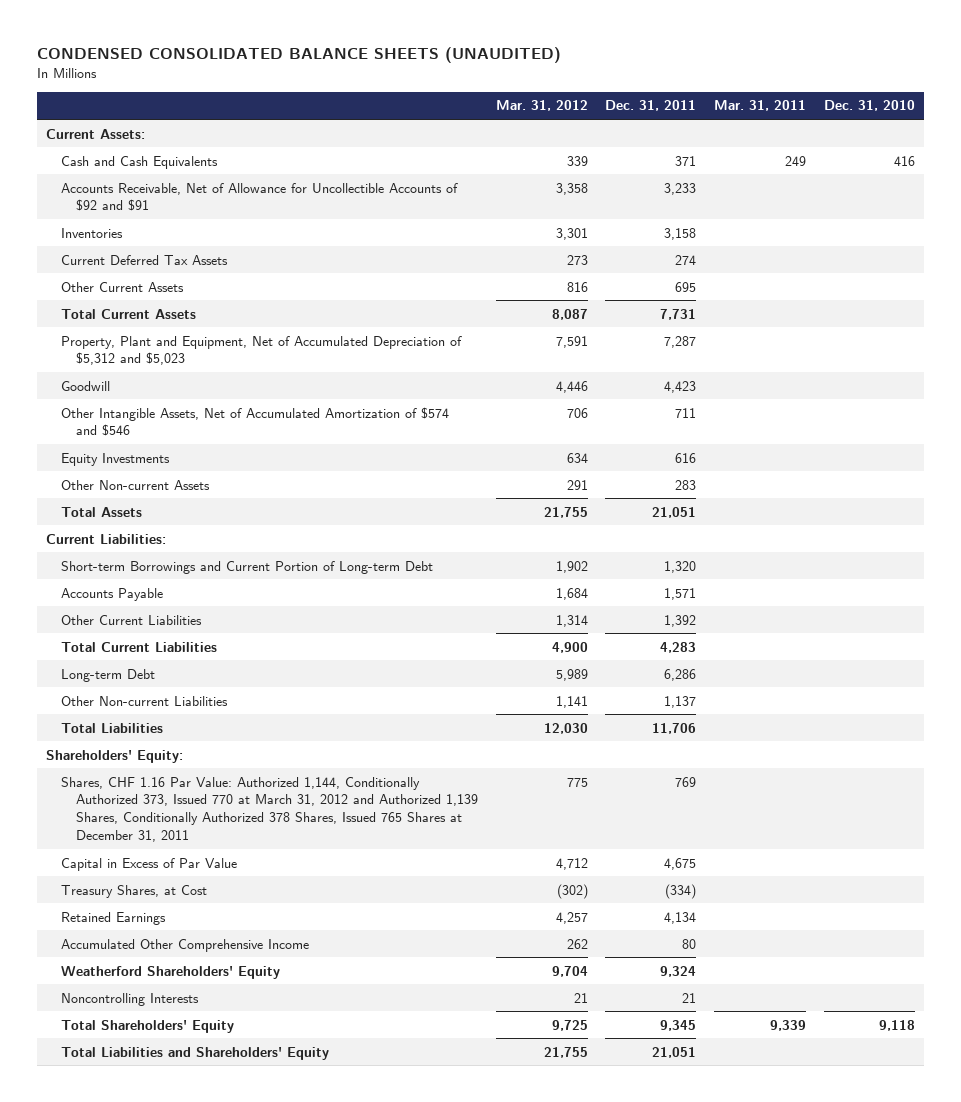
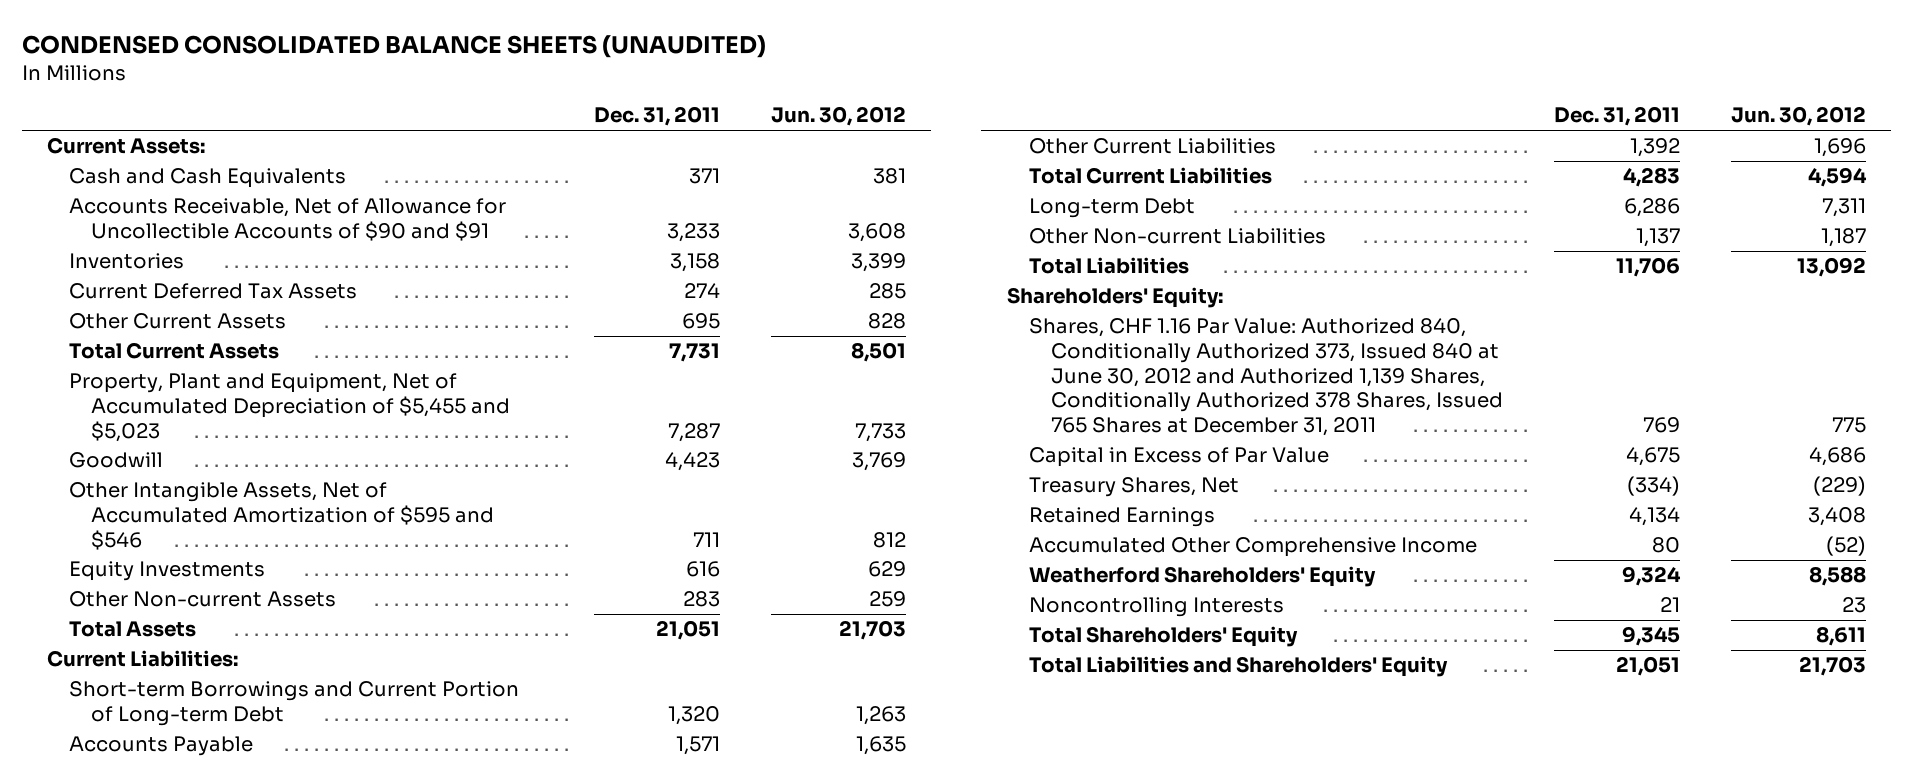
- | Mar. 31, 2012 | Dec. 31, 2011 | Mar. 31, 2011 | Dec. 31, 2010
+ | Dec. 31, 2011 | Jun. 30, 2012
- Accounts Receivable, Net of Allowance for Uncollectible Accounts of $92 and $91 | 3,358 | 3,233 | |
+ Accounts Receivable, Net of Allowance for Uncollectible Accounts of $90 and $91 | 3,233 | 3,608
- Property, Plant and Equipment, Net of Accumulated Depreciation of $5,312 and $5,023 | 7,591 | 7,287 | |
+ Property, Plant and Equipment, Net of Accumulated Depreciation of $5,455 and $5,023 | 7,287 | 7,733
- Other Intangible Assets, Net of Accumulated Amortization of $574 and $546 | 706 | 711 | |
+ Other Intangible Assets, Net of Accumulated Amortization of $595 and $546 | 711 | 812
- Shares, CHF 1.16 Par Value: Authorized 1,144, Conditionally Authorized 373, Issued 770 at March 31, 2012 and Authorized 1,139 Shares, Conditionally Authorized 378 Shares, Issued 765 Shares at December 31, 2011 | 775 | 769 | |
+ Shares, CHF 1.16 Par Value: Authorized 840, Conditionally Authorized 373, Issued 840 at June 30, 2012 and Authorized 1,139 Shares, Conditionally Authorized 378 Shares, Issued 765 Shares at December 31, 2011 | 769 | 775
- Treasury Shares, at Cost | (302) | (334) | |
+ Treasury Shares, Net | (334) | (229)

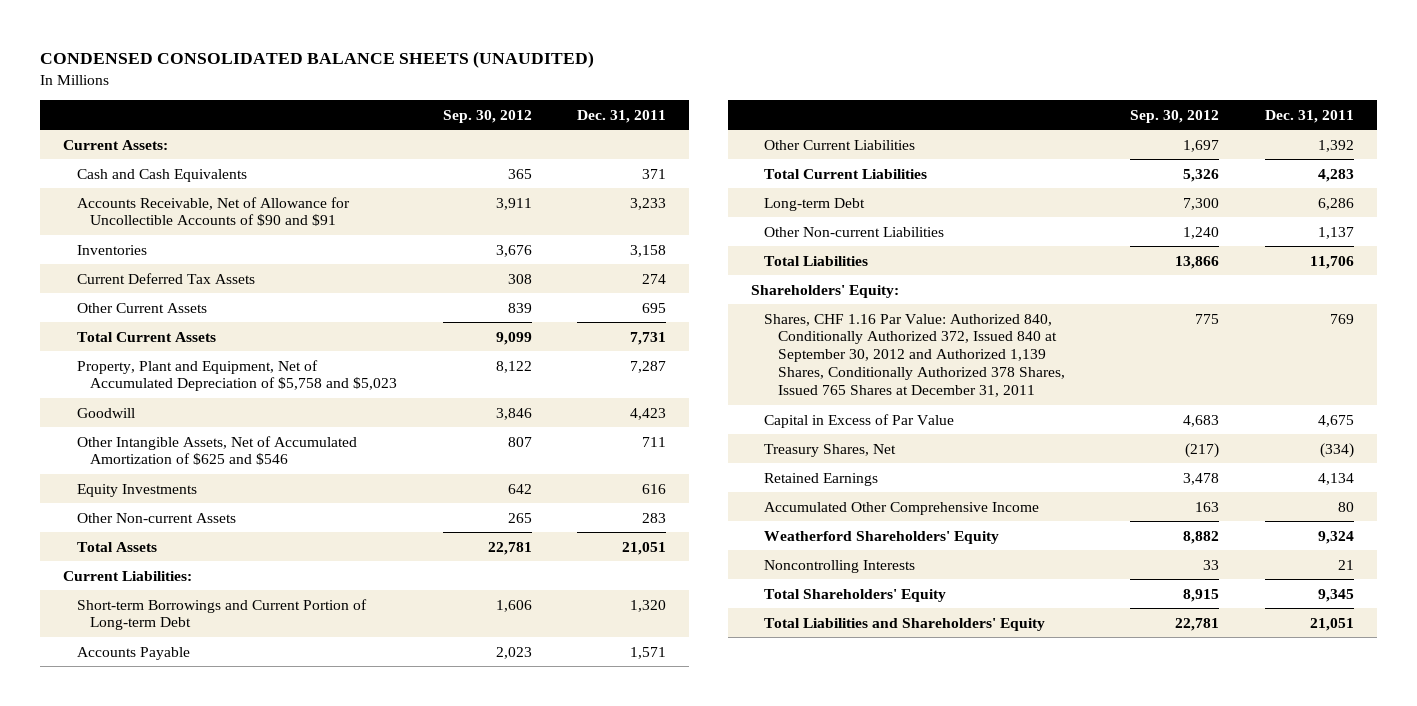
- | Dec. 31, 2011 | Jun. 30, 2012
+ | Sep. 30, 2012 | Dec. 31, 2011
- Property, Plant and Equipment, Net of Accumulated Depreciation of $5,455 and $5,023 | 7,287 | 7,733
+ Property, Plant and Equipment, Net of Accumulated Depreciation of $5,758 and $5,023 | 8,122 | 7,287
- Other Intangible Assets, Net of Accumulated Amortization of $595 and $546 | 711 | 812
+ Other Intangible Assets, Net of Accumulated Amortization of $625 and $546 | 807 | 711
- Shares, CHF 1.16 Par Value: Authorized 840, Conditionally Authorized 373, Issued 840 at June 30, 2012 and Authorized 1,139 Shares, Conditionally Authorized 378 Shares, Issued 765 Shares at December 31, 2011 | 769 | 775
+ Shares, CHF 1.16 Par Value: Authorized 840, Conditionally Authorized 372, Issued 840 at September 30, 2012 and Authorized 1,139 Shares, Conditionally Authorized 378 Shares, Issued 765 Shares at December 31, 2011 | 775 | 769

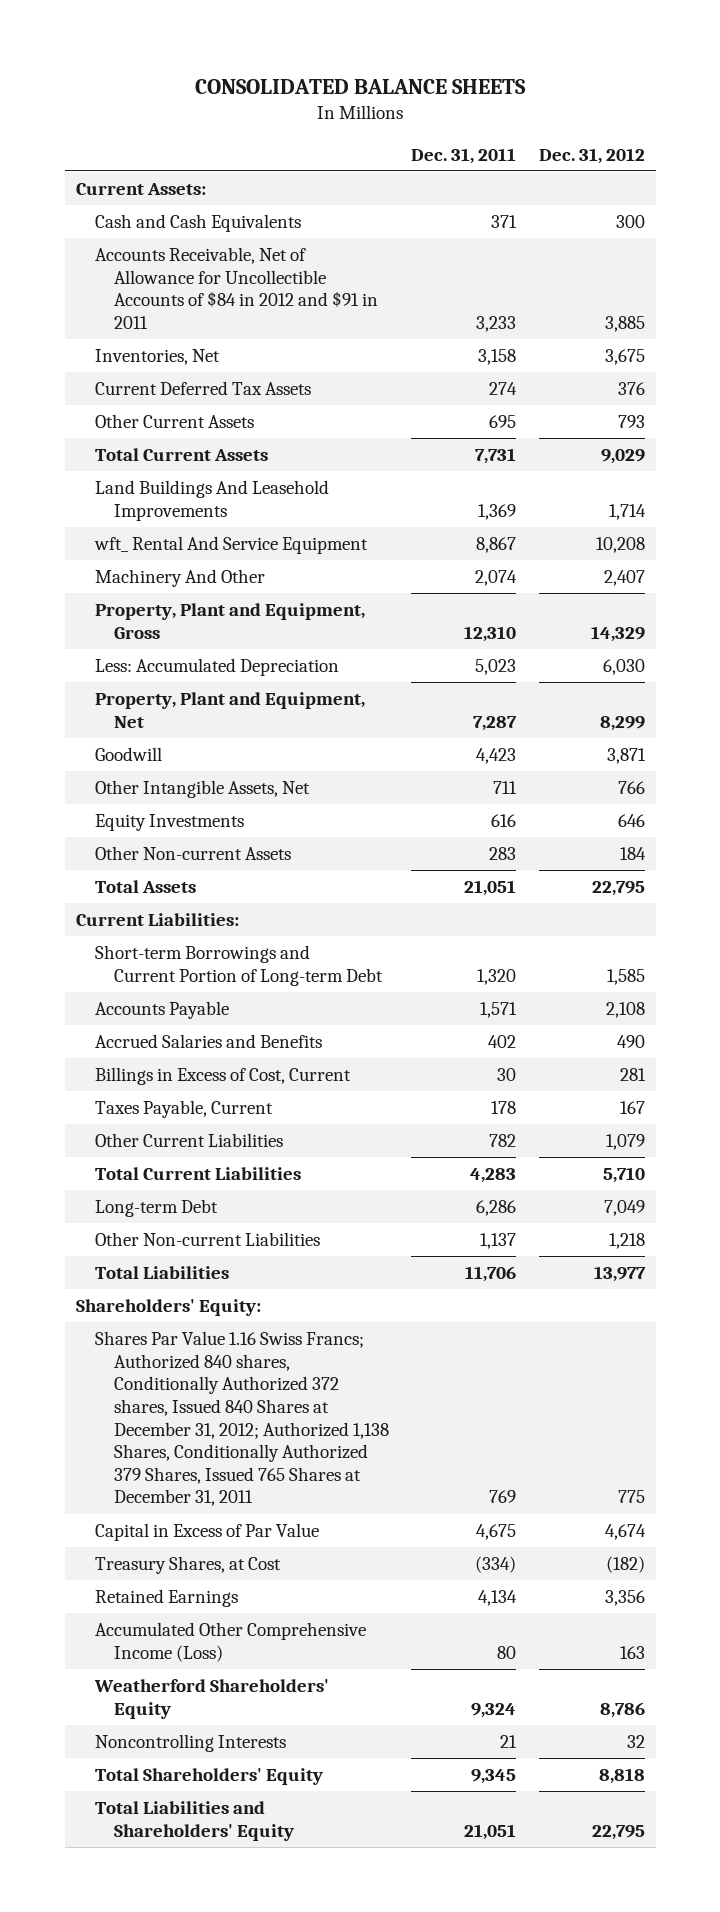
- CONDENSED CONSOLIDATED BALANCE SHEETS (UNAUDITED)
+ CONSOLIDATED BALANCE SHEETS
- | Sep. 30, 2012 | Dec. 31, 2011
+ | Dec. 31, 2011 | Dec. 31, 2012
- Accounts Receivable, Net of Allowance for Uncollectible Accounts of $90 and $91 | 3,911 | 3,233
- Inventories | 3,676 | 3,158
+ Accounts Receivable, Net of Allowance for Uncollectible Accounts of $84 in 2012 and $91 in 2011 | 3,233 | 3,885
+ Inventories, Net | 3,158 | 3,675
- Property, Plant and Equipment, Net of Accumulated Depreciation of $5,758 and $5,023 | 8,122 | 7,287
+ Land Buildings And Leasehold Improvements | 1,369 | 1,714
+ wft_ Rental And Service Equipment | 8,867 | 10,208
+ Machinery And Other | 2,074 | 2,407
+ Property, Plant and Equipment, Gross | 12,310 | 14,329
+ Less: Accumulated Depreciation | 5,023 | 6,030
+ Property, Plant and Equipment, Net | 7,287 | 8,299
- Other Intangible Assets, Net of Accumulated Amortization of $625 and $546 | 807 | 711
+ Other Intangible Assets, Net | 711 | 766
- Other Current Liabilities | 1,697 | 1,392
+ Accrued Salaries and Benefits | 402 | 490
+ Billings in Excess of Cost, Current | 30 | 281
+ Taxes Payable, Current | 178 | 167
+ Other Current Liabilities | 782 | 1,079
- Shares, CHF 1.16 Par Value: Authorized 840, Conditionally Authorized 372, Issued 840 at September 30, 2012 and Authorized 1,139 Shares, Conditionally Authorized 378 Shares, Issued 765 Shares at December 31, 2011 | 775 | 769
+ Shares Par Value 1.16 Swiss Francs; Authorized 840 shares, Conditionally Authorized 372 shares, Issued 840 Shares at December 31, 2012; Authorized 1,138 Shares, Conditionally Authorized 379 Shares, Issued 765 Shares at December 31, 2011 | 769 | 775
- Treasury Shares, Net | (217) | (334)
+ Treasury Shares, at Cost | (334) | (182)
- Accumulated Other Comprehensive Income | 163 | 80
+ Accumulated Other Comprehensive Income (Loss) | 80 | 163

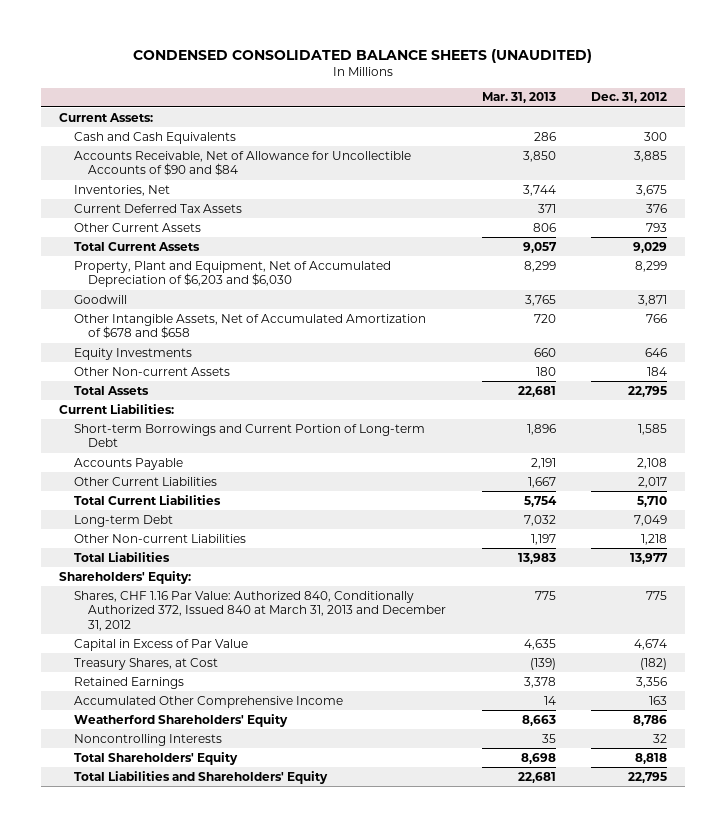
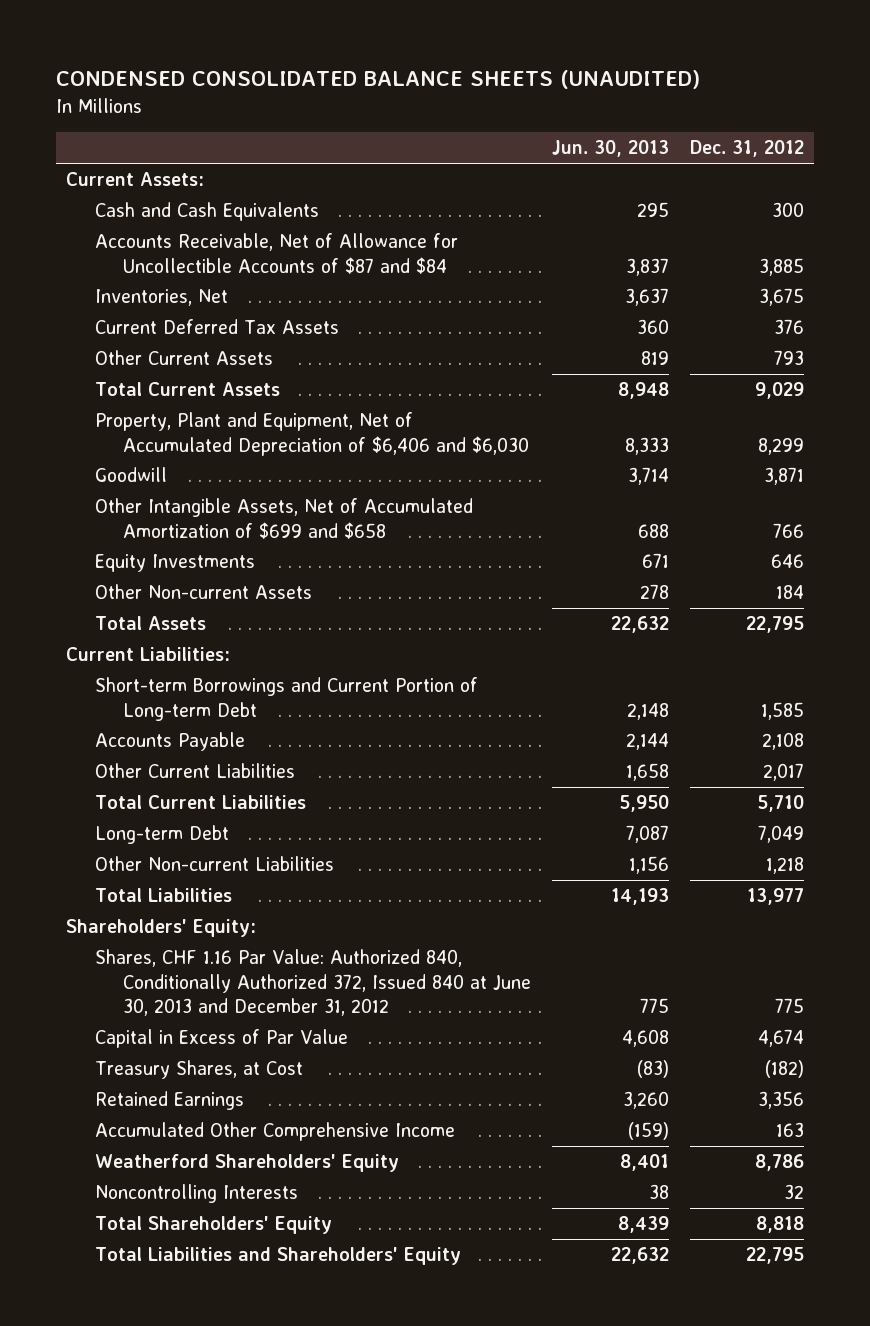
- | Mar. 31, 2013 | Dec. 31, 2012
+ | Jun. 30, 2013 | Dec. 31, 2012
- Accounts Receivable, Net of Allowance for Uncollectible Accounts of $90 and $84 | 3,850 | 3,885
+ Accounts Receivable, Net of Allowance for Uncollectible Accounts of $87 and $84 | 3,837 | 3,885
- Property, Plant and Equipment, Net of Accumulated Depreciation of $6,203 and $6,030 | 8,299 | 8,299
+ Property, Plant and Equipment, Net of Accumulated Depreciation of $6,406 and $6,030 | 8,333 | 8,299
- Other Intangible Assets, Net of Accumulated Amortization of $678 and $658 | 720 | 766
+ Other Intangible Assets, Net of Accumulated Amortization of $699 and $658 | 688 | 766
- Shares, CHF 1.16 Par Value: Authorized 840, Conditionally Authorized 372, Issued 840 at March 31, 2013 and December 31, 2012 | 775 | 775
+ Shares, CHF 1.16 Par Value: Authorized 840, Conditionally Authorized 372, Issued 840 at June 30, 2013 and December 31, 2012 | 775 | 775

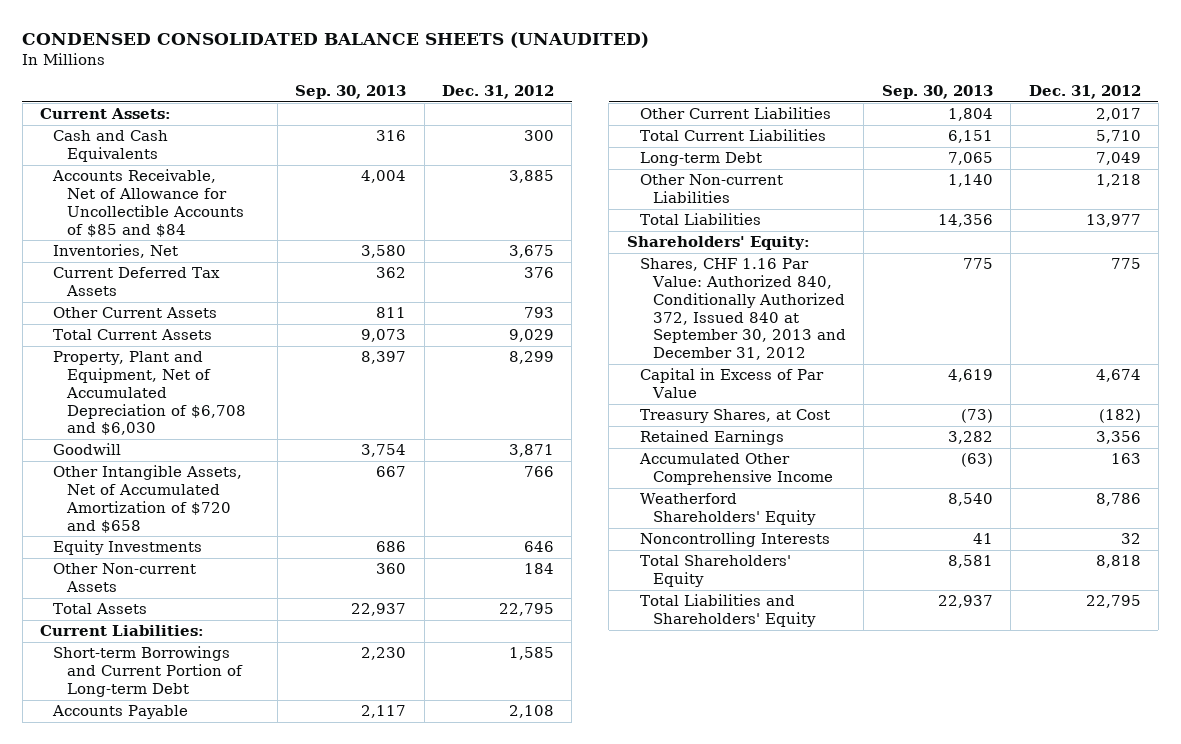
- | Jun. 30, 2013 | Dec. 31, 2012
+ | Sep. 30, 2013 | Dec. 31, 2012
- Accounts Receivable, Net of Allowance for Uncollectible Accounts of $87 and $84 | 3,837 | 3,885
+ Accounts Receivable, Net of Allowance for Uncollectible Accounts of $85 and $84 | 4,004 | 3,885
- Property, Plant and Equipment, Net of Accumulated Depreciation of $6,406 and $6,030 | 8,333 | 8,299
+ Property, Plant and Equipment, Net of Accumulated Depreciation of $6,708 and $6,030 | 8,397 | 8,299
- Other Intangible Assets, Net of Accumulated Amortization of $699 and $658 | 688 | 766
+ Other Intangible Assets, Net of Accumulated Amortization of $720 and $658 | 667 | 766
- Shares, CHF 1.16 Par Value: Authorized 840, Conditionally Authorized 372, Issued 840 at June 30, 2013 and December 31, 2012 | 775 | 775
+ Shares, CHF 1.16 Par Value: Authorized 840, Conditionally Authorized 372, Issued 840 at September 30, 2013 and December 31, 2012 | 775 | 775

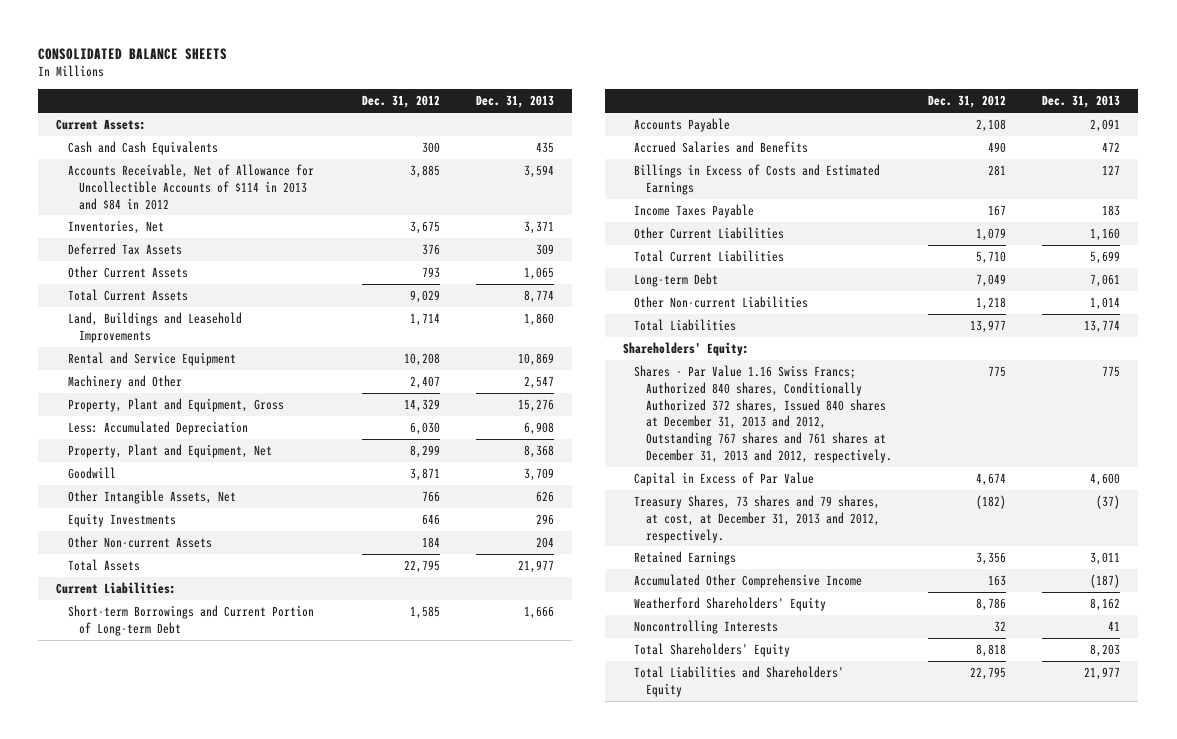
- CONDENSED CONSOLIDATED BALANCE SHEETS (UNAUDITED)
+ CONSOLIDATED BALANCE SHEETS
- | Sep. 30, 2013 | Dec. 31, 2012
+ | Dec. 31, 2012 | Dec. 31, 2013
- Accounts Receivable, Net of Allowance for Uncollectible Accounts of $85 and $84 | 4,004 | 3,885
+ Accounts Receivable, Net of Allowance for Uncollectible Accounts of $114 in 2013 and $84 in 2012 | 3,885 | 3,594
- Current Deferred Tax Assets | 362 | 376
+ Deferred Tax Assets | 376 | 309
- Property, Plant and Equipment, Net of Accumulated Depreciation of $6,708 and $6,030 | 8,397 | 8,299
+ Land, Buildings and Leasehold Improvements | 1,714 | 1,860
+ Rental and Service Equipment | 10,208 | 10,869
+ Machinery and Other | 2,407 | 2,547
+ Property, Plant and Equipment, Gross | 14,329 | 15,276
+ Less: Accumulated Depreciation | 6,030 | 6,908
+ Property, Plant and Equipment, Net | 8,299 | 8,368
- Other Intangible Assets, Net of Accumulated Amortization of $720 and $658 | 667 | 766
+ Other Intangible Assets, Net | 766 | 626
- Other Current Liabilities | 1,804 | 2,017
+ Accrued Salaries and Benefits | 490 | 472
+ Billings in Excess of Costs and Estimated Earnings | 281 | 127
+ Income Taxes Payable | 167 | 183
+ Other Current Liabilities | 1,079 | 1,160
- Shares, CHF 1.16 Par Value: Authorized 840, Conditionally Authorized 372, Issued 840 at September 30, 2013 and December 31, 2012 | 775 | 775
+ Shares - Par Value 1.16 Swiss Francs; Authorized 840 shares, Conditionally Authorized 372 shares, Issued 840 shares at December 31, 2013 and 2012, Outstanding 767 shares and 761 shares at December 31, 2013 and 2012, respectively. | 775 | 775
- Treasury Shares, at Cost | (73) | (182)
+ Treasury Shares, 73 shares and 79 shares, at cost, at December 31, 2013 and 2012, respectively. | (182) | (37)

